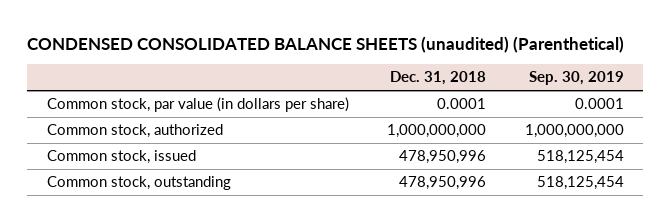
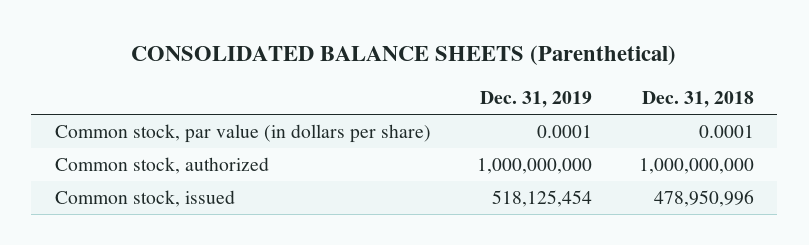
- CONDENSED CONSOLIDATED BALANCE SHEETS (unaudited) (Parenthetical)
+ CONSOLIDATED BALANCE SHEETS (Parenthetical)
- | Dec. 31, 2018 | Sep. 30, 2019
+ | Dec. 31, 2019 | Dec. 31, 2018
- Common stock, outstanding | 478,950,996 | 518,125,454

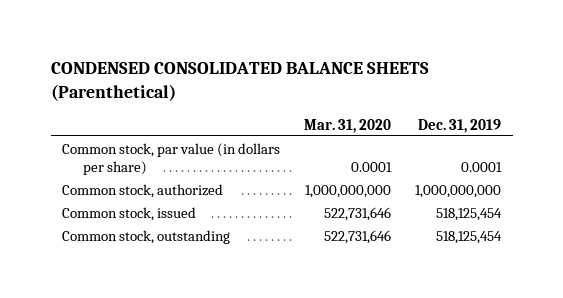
- CONSOLIDATED BALANCE SHEETS (Parenthetical)
+ CONDENSED CONSOLIDATED BALANCE SHEETS (Parenthetical)
- | Dec. 31, 2019 | Dec. 31, 2018
+ | Mar. 31, 2020 | Dec. 31, 2019
+ Common stock, outstanding | 522,731,646 | 518,125,454

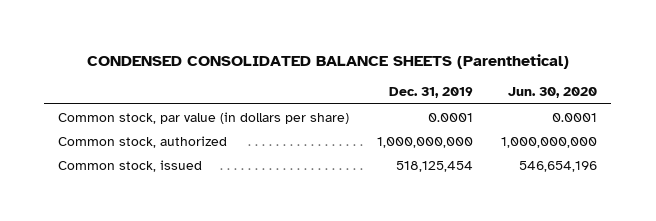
- | Mar. 31, 2020 | Dec. 31, 2019
+ | Dec. 31, 2019 | Jun. 30, 2020
- Common stock, outstanding | 522,731,646 | 518,125,454

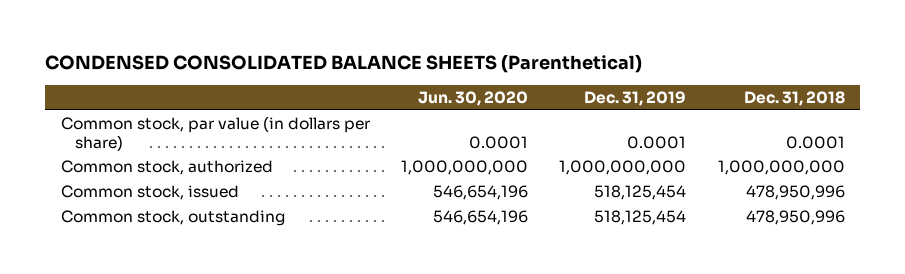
- | Dec. 31, 2019 | Jun. 30, 2020
+ | Jun. 30, 2020 | Dec. 31, 2019 | Dec. 31, 2018
+ Common stock, outstanding | 546,654,196 | 518,125,454 | 478,950,996

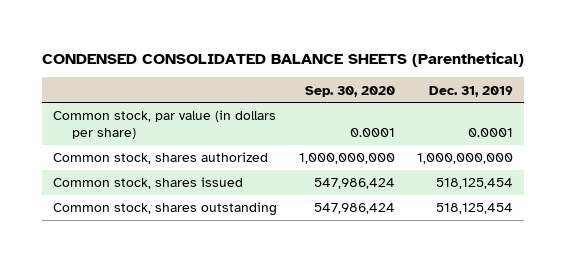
- | Jun. 30, 2020 | Dec. 31, 2019 | Dec. 31, 2018
+ | Sep. 30, 2020 | Dec. 31, 2019
- Common stock, authorized | 1,000,000,000 | 1,000,000,000 | 1,000,000,000
- Common stock, issued | 546,654,196 | 518,125,454 | 478,950,996
- Common stock, outstanding | 546,654,196 | 518,125,454 | 478,950,996
+ Common stock, shares authorized | 1,000,000,000 | 1,000,000,000
+ Common stock, shares issued | 547,986,424 | 518,125,454
+ Common stock, shares outstanding | 547,986,424 | 518,125,454

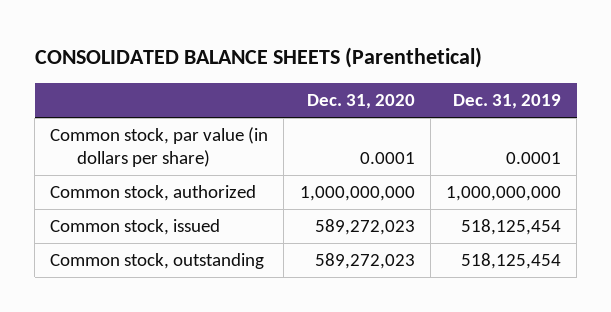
- CONDENSED CONSOLIDATED BALANCE SHEETS (Parenthetical)
+ CONSOLIDATED BALANCE SHEETS (Parenthetical)
- | Sep. 30, 2020 | Dec. 31, 2019
+ | Dec. 31, 2020 | Dec. 31, 2019
- Common stock, shares authorized | 1,000,000,000 | 1,000,000,000
- Common stock, shares issued | 547,986,424 | 518,125,454
- Common stock, shares outstanding | 547,986,424 | 518,125,454
+ Common stock, authorized | 1,000,000,000 | 1,000,000,000
+ Common stock, issued | 589,272,023 | 518,125,454
+ Common stock, outstanding | 589,272,023 | 518,125,454

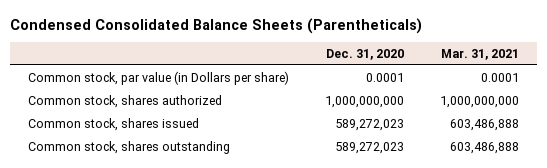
- CONSOLIDATED BALANCE SHEETS (Parenthetical)
+ Condensed Consolidated Balance Sheets (Parentheticals)
- | Dec. 31, 2020 | Dec. 31, 2019
+ | Dec. 31, 2020 | Mar. 31, 2021
- Common stock, par value (in dollars per share) | 0.0001 | 0.0001
- Common stock, authorized | 1,000,000,000 | 1,000,000,000
- Common stock, issued | 589,272,023 | 518,125,454
- Common stock, outstanding | 589,272,023 | 518,125,454
+ Common stock, par value (in Dollars per share) | 0.0001 | 0.0001
+ Common stock, shares authorized | 1,000,000,000 | 1,000,000,000
+ Common stock, shares issued | 589,272,023 | 603,486,888
+ Common stock, shares outstanding | 589,272,023 | 603,486,888

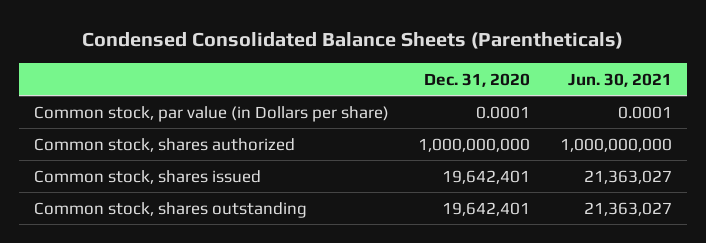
- | Dec. 31, 2020 | Mar. 31, 2021
+ | Dec. 31, 2020 | Jun. 30, 2021
- Common stock, shares issued | 589,272,023 | 603,486,888
- Common stock, shares outstanding | 589,272,023 | 603,486,888
+ Common stock, shares issued | 19,642,401 | 21,363,027
+ Common stock, shares outstanding | 19,642,401 | 21,363,027

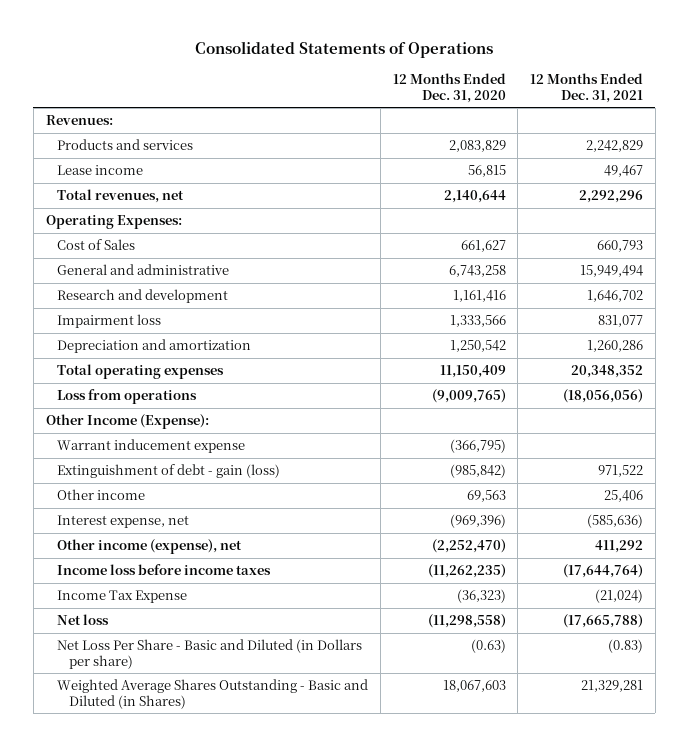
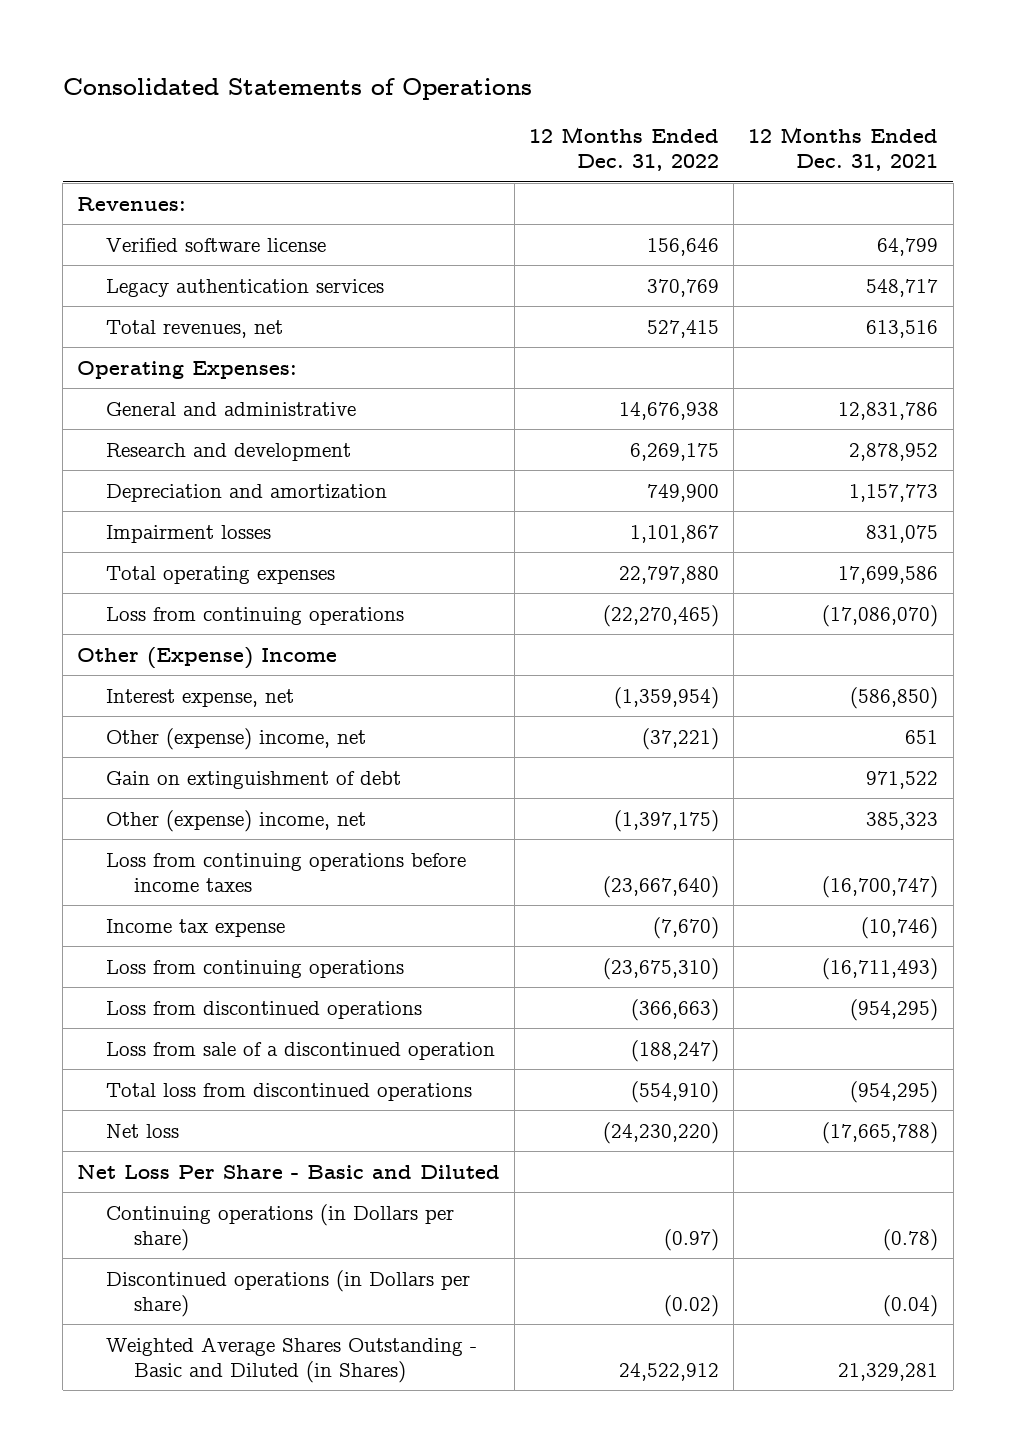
- | 12 Months Ended Dec. 31, 2020 | 12 Months Ended Dec. 31, 2021
+ | 12 Months Ended Dec. 31, 2022 | 12 Months Ended Dec. 31, 2021
- Products and services | 2,083,829 | 2,242,829
- Lease income | 56,815 | 49,467
- Total revenues, net | 2,140,644 | 2,292,296
+ Verified software license | 156,646 | 64,799
+ Legacy authentication services | 370,769 | 548,717
+ Total revenues, net | 527,415 | 613,516
- Cost of Sales | 661,627 | 660,793
- General and administrative | 6,743,258 | 15,949,494
- Research and development | 1,161,416 | 1,646,702
- Impairment loss | 1,333,566 | 831,077
- Depreciation and amortization | 1,250,542 | 1,260,286
- Total operating expenses | 11,150,409 | 20,348,352
- Loss from operations | (9,009,765) | (18,056,056)
- Other Income (Expense):
- Warrant inducement expense | (366,795) |
- Extinguishment of debt - gain (loss) | (985,842) | 971,522
- Other income | 69,563 | 25,406
- Interest expense, net | (969,396) | (585,636)
- Other income (expense), net | (2,252,470) | 411,292
- Income loss before income taxes | (11,262,235) | (17,644,764)
- Income Tax Expense | (36,323) | (21,024)
+ General and administrative | 14,676,938 | 12,831,786
+ Research and development | 6,269,175 | 2,878,952
+ Depreciation and amortization | 749,900 | 1,157,773
+ Impairment losses | 1,101,867 | 831,075
+ Total operating expenses | 22,797,880 | 17,699,586
+ Loss from continuing operations | (22,270,465) | (17,086,070)
+ Other (Expense) Income
+ Interest expense, net | (1,359,954) | (586,850)
+ Other (expense) income, net | (37,221) | 651
+ Gain on extinguishment of debt | | 971,522
+ Other (expense) income, net | (1,397,175) | 385,323
+ Loss from continuing operations before income taxes | (23,667,640) | (16,700,747)
+ Income tax expense | (7,670) | (10,746)
+ Loss from continuing operations | (23,675,310) | (16,711,493)
+ Loss from discontinued operations | (366,663) | (954,295)
+ Loss from sale of a discontinued operation | (188,247) |
+ Total loss from discontinued operations | (554,910) | (954,295)
- Net Loss Per Share - Basic and Diluted (in Dollars per share) | (0.63) | (0.83)
+ Net Loss Per Share - Basic and Diluted
+ Continuing operations (in Dollars per share) | (0.97) | (0.78)
+ Discontinued operations (in Dollars per share) | (0.02) | (0.04)

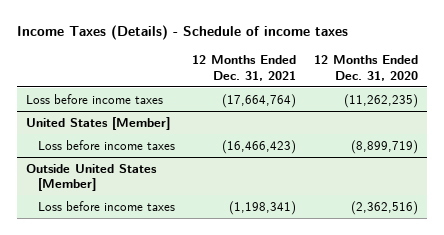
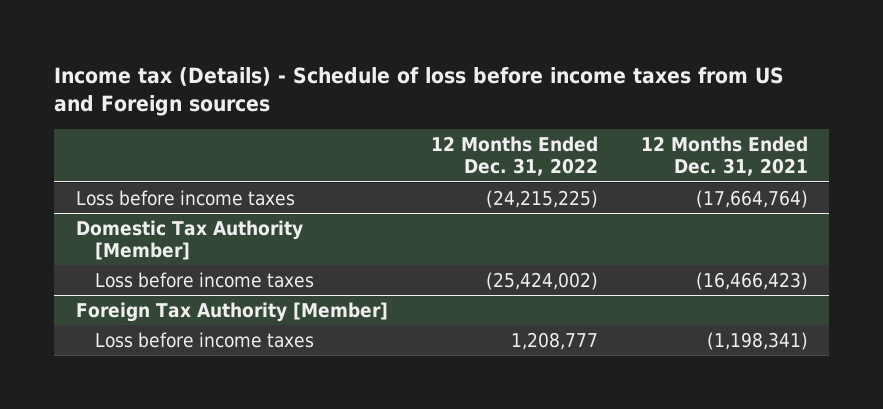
- Income Taxes (Details) - Schedule of income taxes
+ Income tax (Details) - Schedule of loss before income taxes from US and Foreign sources
- | 12 Months Ended Dec. 31, 2021 | 12 Months Ended Dec. 31, 2020
+ | 12 Months Ended Dec. 31, 2022 | 12 Months Ended Dec. 31, 2021
- United States [Member]
+ Domestic Tax Authority [Member]
- Outside United States [Member]
+ Foreign Tax Authority [Member]

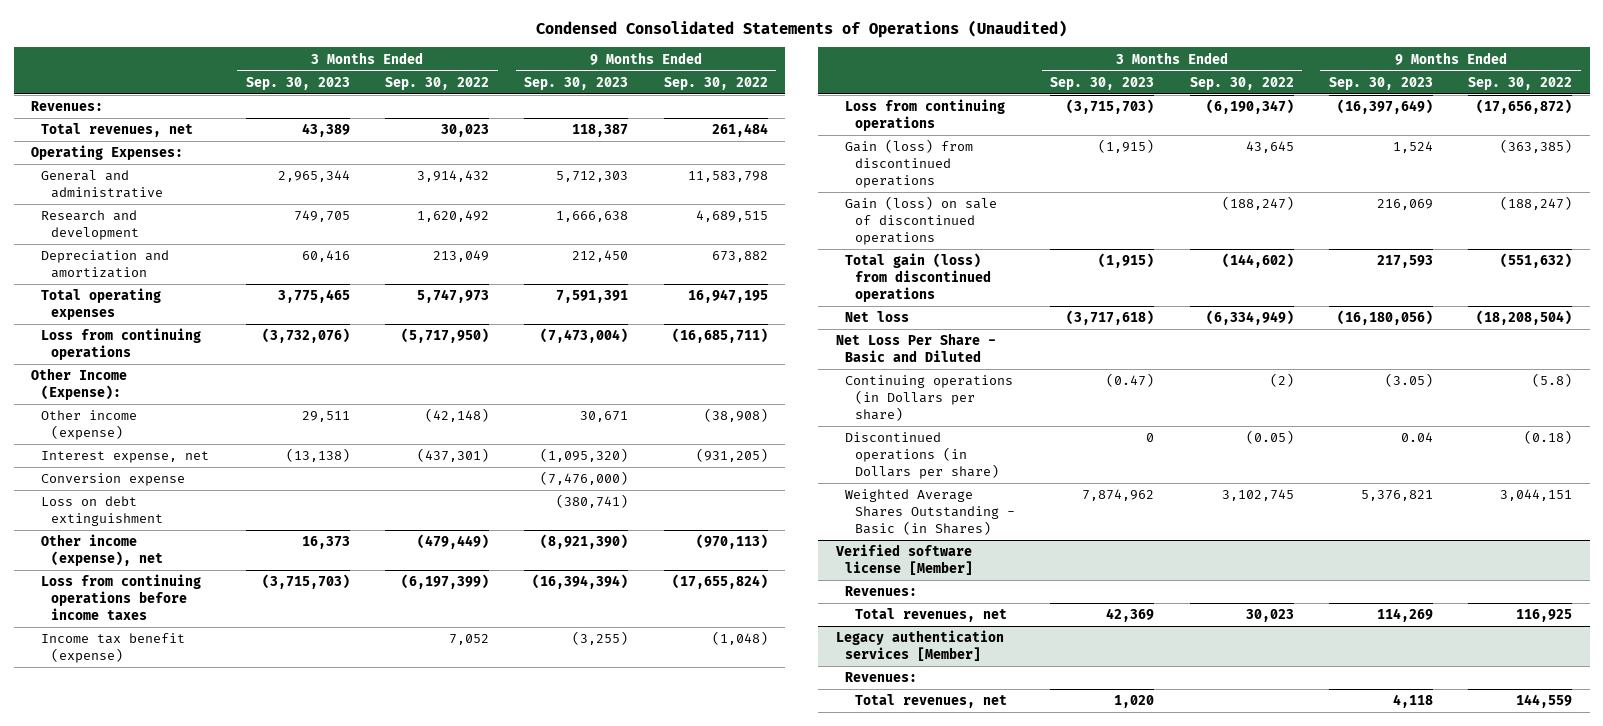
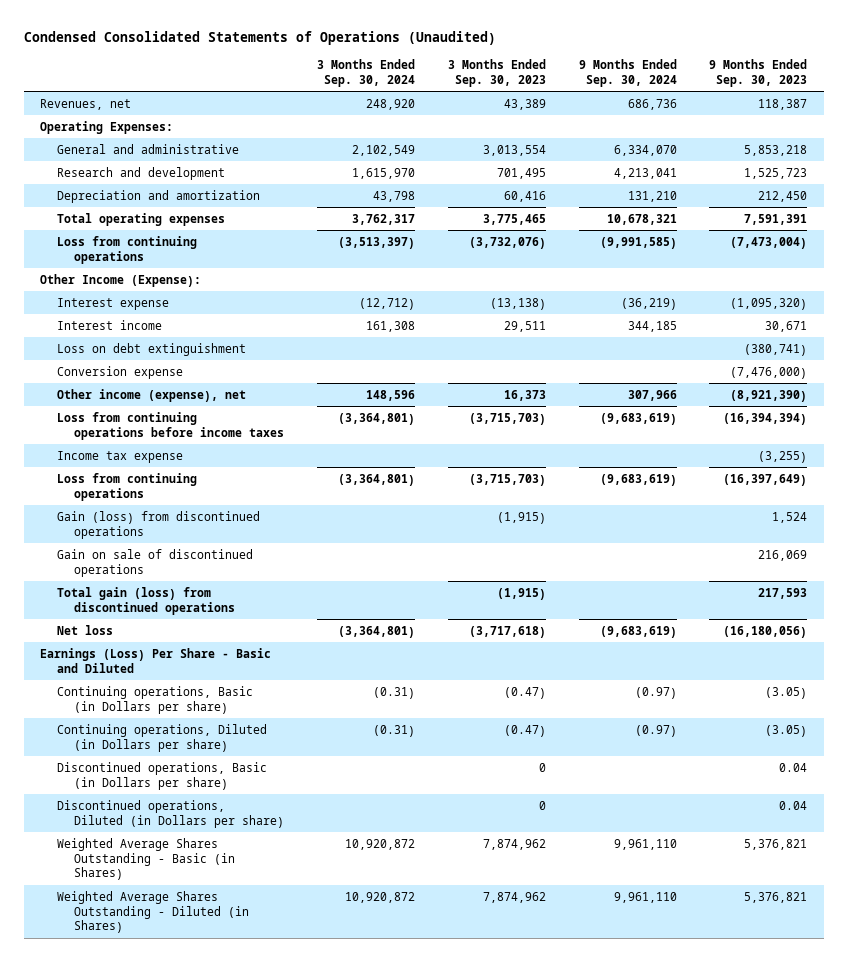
- | 3 Months Ended Sep. 30, 2023 | 3 Months Ended Sep. 30, 2022 | 9 Months Ended Sep. 30, 2023 | 9 Months Ended Sep. 30, 2022
+ | 3 Months Ended Sep. 30, 2024 | 3 Months Ended Sep. 30, 2023 | 9 Months Ended Sep. 30, 2024 | 9 Months Ended Sep. 30, 2023
- Revenues:
- Total revenues, net | 43,389 | 30,023 | 118,387 | 261,484
+ Revenues, net | 248,920 | 43,389 | 686,736 | 118,387
- General and administrative | 2,965,344 | 3,914,432 | 5,712,303 | 11,583,798
- Research and development | 749,705 | 1,620,492 | 1,666,638 | 4,689,515
+ General and administrative | 2,102,549 | 3,013,554 | 6,334,070 | 5,853,218
+ Research and development | 1,615,970 | 701,495 | 4,213,041 | 1,525,723
- Other income (expense) | 29,511 | (42,148) | 30,671 | (38,908)
- Interest expense, net | (13,138) | (437,301) | (1,095,320) | (931,205)
+ Interest expense | (12,712) | (13,138) | (36,219) | (1,095,320)
+ Interest income | 161,308 | 29,511 | 344,185 | 30,671
moved down: Conversion expense | | | | (7,476,000)
- Income tax benefit (expense) | | 7,052 | (3,255) | (1,048)
+ Income tax expense | | | | (3,255)
- Gain (loss) on sale of discontinued operations | | (188,247) | 216,069 | (188,247)
+ Gain on sale of discontinued operations | | | | 216,069
- Net Loss Per Share - Basic and Diluted
- Continuing operations (in Dollars per share) | (0.47) | (2) | (3.05) | (5.8)
- Discontinued operations (in Dollars per share) | 0 | (0.05) | 0.04 | (0.18)
+ Earnings (Loss) Per Share - Basic and Diluted
+ Continuing operations, Basic (in Dollars per share) | (0.31) | (0.47) | (0.97) | (3.05)
+ Continuing operations, Diluted (in Dollars per share) | (0.31) | (0.47) | (0.97) | (3.05)
+ Discontinued operations, Basic (in Dollars per share) | | 0 | | 0.04
+ Discontinued operations, Diluted (in Dollars per share) | | 0 | | 0.04
- Verified software license [Member]
- Revenues:
- Total revenues, net | 42,369 | 30,023 | 114,269 | 116,925
- Legacy authentication services [Member]
- Revenues:
- Total revenues, net | 1,020 | | 4,118 | 144,559
+ Weighted Average Shares Outstanding - Diluted (in Shares) | 10,920,872 | 7,874,962 | 9,961,110 | 5,376,821

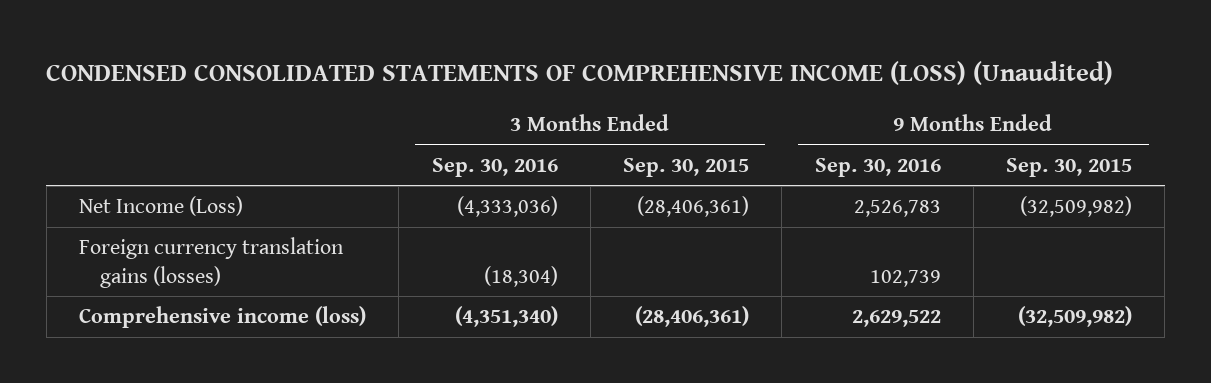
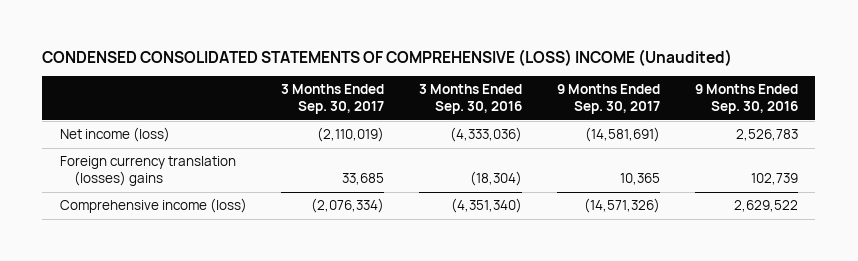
- CONDENSED CONSOLIDATED STATEMENTS OF COMPREHENSIVE INCOME (LOSS) (Unaudited)
+ CONDENSED CONSOLIDATED STATEMENTS OF COMPREHENSIVE (LOSS) INCOME (Unaudited)
- | 3 Months Ended Sep. 30, 2016 | 3 Months Ended Sep. 30, 2015 | 9 Months Ended Sep. 30, 2016 | 9 Months Ended Sep. 30, 2015
+ | 3 Months Ended Sep. 30, 2017 | 3 Months Ended Sep. 30, 2016 | 9 Months Ended Sep. 30, 2017 | 9 Months Ended Sep. 30, 2016
- Net Income (Loss) | (4,333,036) | (28,406,361) | 2,526,783 | (32,509,982)
- Foreign currency translation gains (losses) | (18,304) | | 102,739 |
+ Net income (loss) | (2,110,019) | (4,333,036) | (14,581,691) | 2,526,783
+ Foreign currency translation (losses) gains | 33,685 | (18,304) | 10,365 | 102,739

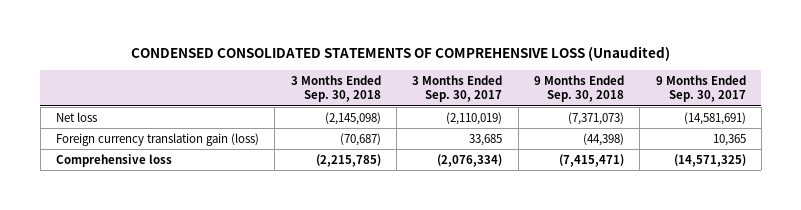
- CONDENSED CONSOLIDATED STATEMENTS OF COMPREHENSIVE (LOSS) INCOME (Unaudited)
+ CONDENSED CONSOLIDATED STATEMENTS OF COMPREHENSIVE LOSS (Unaudited)
- | 3 Months Ended Sep. 30, 2017 | 3 Months Ended Sep. 30, 2016 | 9 Months Ended Sep. 30, 2017 | 9 Months Ended Sep. 30, 2016
+ | 3 Months Ended Sep. 30, 2018 | 3 Months Ended Sep. 30, 2017 | 9 Months Ended Sep. 30, 2018 | 9 Months Ended Sep. 30, 2017
- Net income (loss) | (2,110,019) | (4,333,036) | (14,581,691) | 2,526,783
- Foreign currency translation (losses) gains | 33,685 | (18,304) | 10,365 | 102,739
- Comprehensive income (loss) | (2,076,334) | (4,351,340) | (14,571,326) | 2,629,522
+ Net loss | (2,145,098) | (2,110,019) | (7,371,073) | (14,581,691)
+ Foreign currency translation gain (loss) | (70,687) | 33,685 | (44,398) | 10,365
+ Comprehensive loss | (2,215,785) | (2,076,334) | (7,415,471) | (14,571,325)

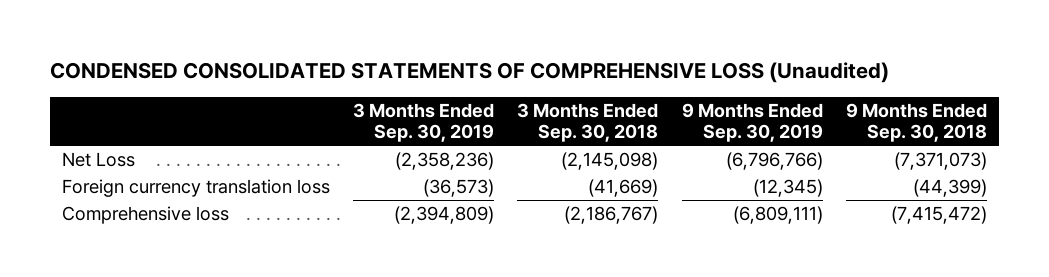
- | 3 Months Ended Sep. 30, 2018 | 3 Months Ended Sep. 30, 2017 | 9 Months Ended Sep. 30, 2018 | 9 Months Ended Sep. 30, 2017
+ | 3 Months Ended Sep. 30, 2019 | 3 Months Ended Sep. 30, 2018 | 9 Months Ended Sep. 30, 2019 | 9 Months Ended Sep. 30, 2018
- Net loss | (2,145,098) | (2,110,019) | (7,371,073) | (14,581,691)
- Foreign currency translation gain (loss) | (70,687) | 33,685 | (44,398) | 10,365
- Comprehensive loss | (2,215,785) | (2,076,334) | (7,415,471) | (14,571,325)
+ Net Loss | (2,358,236) | (2,145,098) | (6,796,766) | (7,371,073)
+ Foreign currency translation loss | (36,573) | (41,669) | (12,345) | (44,399)
+ Comprehensive loss | (2,394,809) | (2,186,767) | (6,809,111) | (7,415,472)

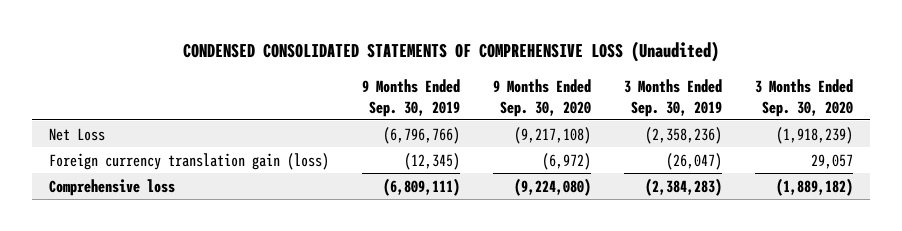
- | 3 Months Ended Sep. 30, 2019 | 3 Months Ended Sep. 30, 2018 | 9 Months Ended Sep. 30, 2019 | 9 Months Ended Sep. 30, 2018
+ | 9 Months Ended Sep. 30, 2019 | 9 Months Ended Sep. 30, 2020 | 3 Months Ended Sep. 30, 2019 | 3 Months Ended Sep. 30, 2020
- Foreign currency translation loss | (36,573) | (41,669) | (12,345) | (44,399)
- Comprehensive loss | (2,394,809) | (2,186,767) | (6,809,111) | (7,415,472)
+ Foreign currency translation gain (loss) | (12,345) | (6,972) | (26,047) | 29,057
+ Comprehensive loss | (6,809,111) | (9,224,080) | (2,384,283) | (1,889,182)

